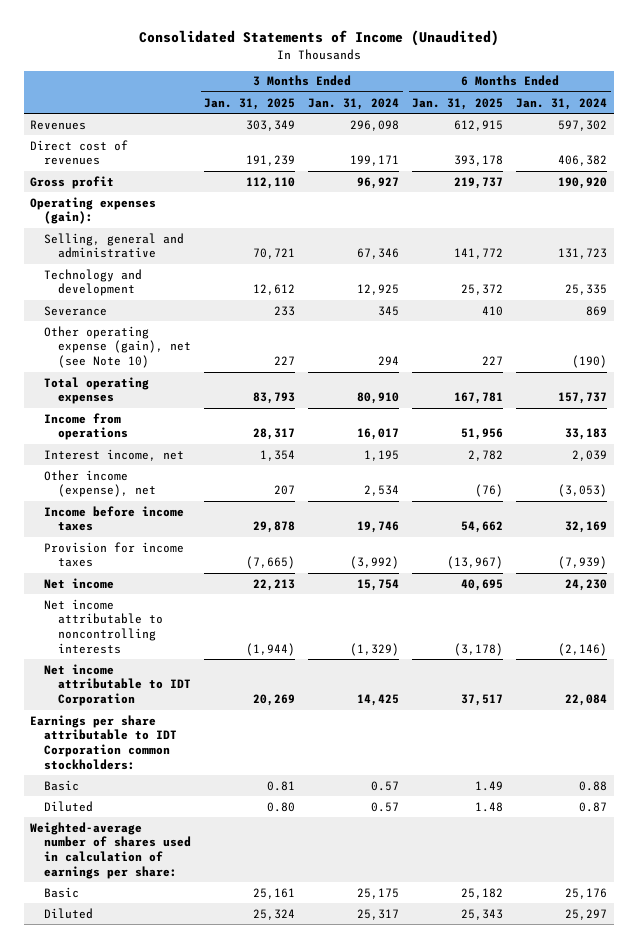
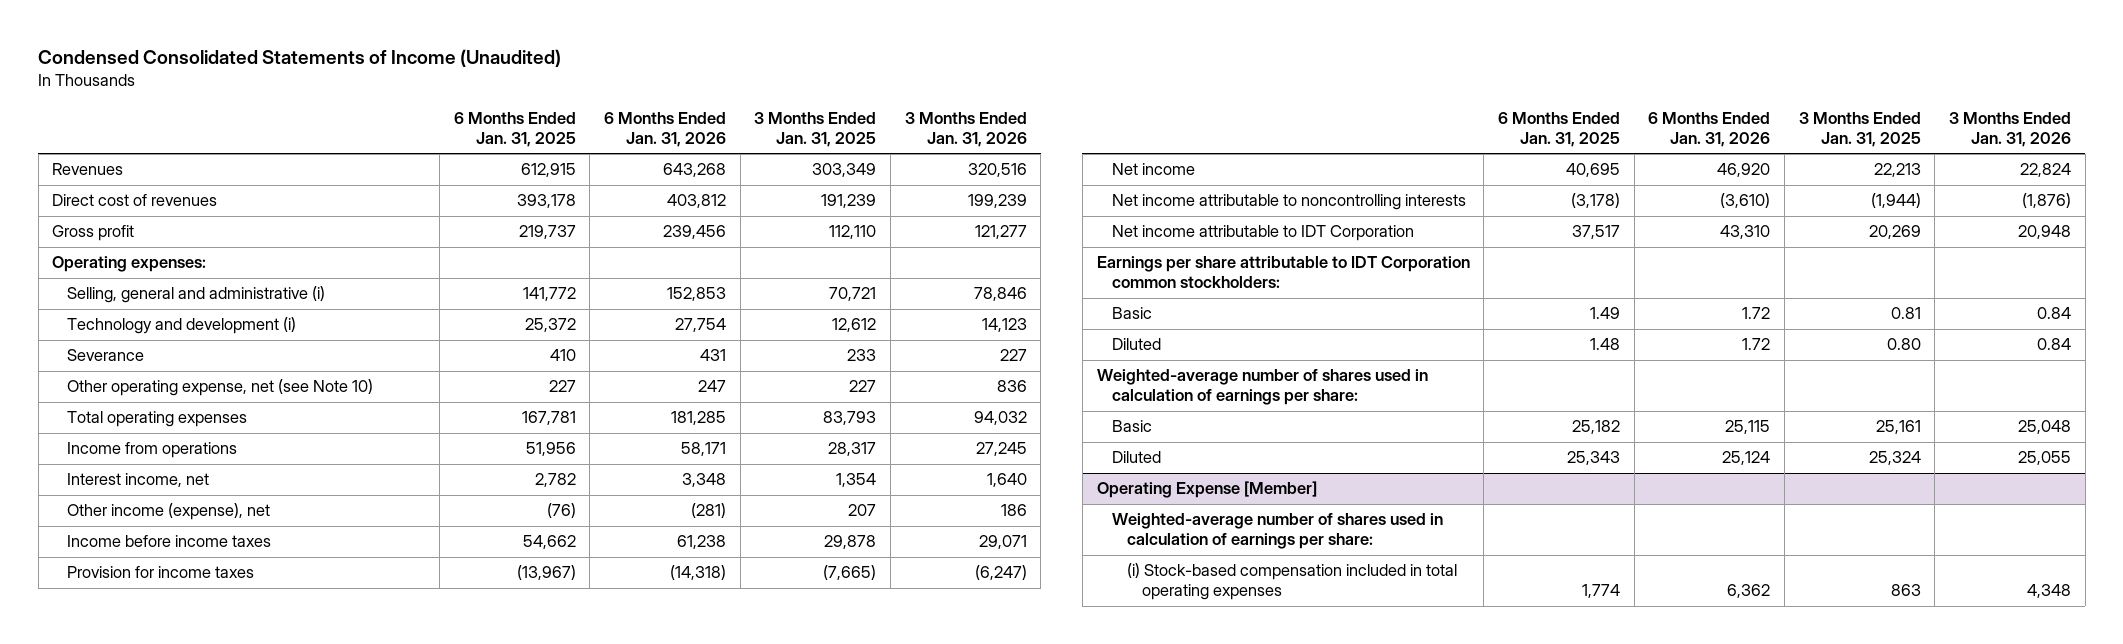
- Consolidated Statements of Income (Unaudited)
+ Condensed Consolidated Statements of Income (Unaudited)
- | 3 Months Ended Jan. 31, 2025 | 3 Months Ended Jan. 31, 2024 | 6 Months Ended Jan. 31, 2025 | 6 Months Ended Jan. 31, 2024
+ | 6 Months Ended Jan. 31, 2025 | 6 Months Ended Jan. 31, 2026 | 3 Months Ended Jan. 31, 2025 | 3 Months Ended Jan. 31, 2026
- Operating expenses (gain):
- Selling, general and administrative | 70,721 | 67,346 | 141,772 | 131,723
- Technology and development | 12,612 | 12,925 | 25,372 | 25,335
+ Operating expenses:
+ Selling, general and administrative (i) | 141,772 | 152,853 | 70,721 | 78,846
+ Technology and development (i) | 25,372 | 27,754 | 12,612 | 14,123
- Other operating expense (gain), net (see Note 10) | 227 | 294 | 227 | (190)
+ Other operating expense, net (see Note 10) | 227 | 247 | 227 | 836
+ Operating Expense [Member]
+ Weighted-average number of shares used in calculation of earnings per share:
+ (i) Stock-based compensation included in total operating expenses | 1,774 | 6,362 | 863 | 4,348

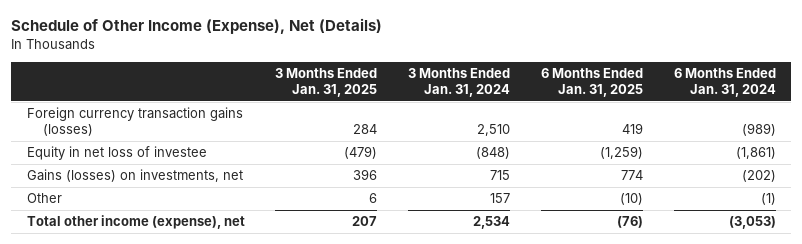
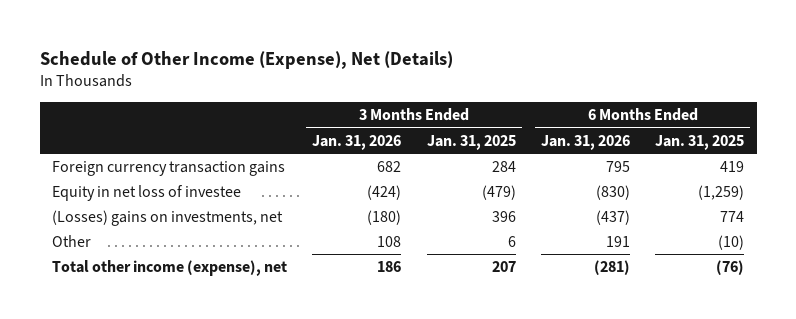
- | 3 Months Ended Jan. 31, 2025 | 3 Months Ended Jan. 31, 2024 | 6 Months Ended Jan. 31, 2025 | 6 Months Ended Jan. 31, 2024
+ | 3 Months Ended Jan. 31, 2026 | 3 Months Ended Jan. 31, 2025 | 6 Months Ended Jan. 31, 2026 | 6 Months Ended Jan. 31, 2025
- Foreign currency transaction gains (losses) | 284 | 2,510 | 419 | (989)
+ Foreign currency transaction gains | 682 | 284 | 795 | 419
- Gains (losses) on investments, net | 396 | 715 | 774 | (202)
+ (Losses) gains on investments, net | (180) | 396 | (437) | 774

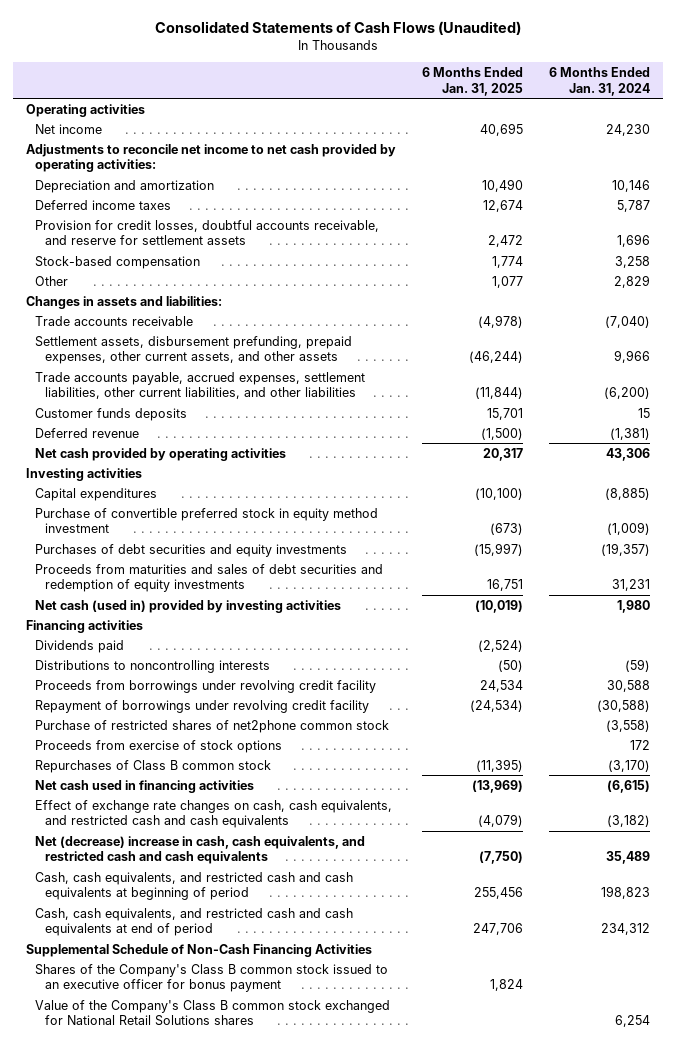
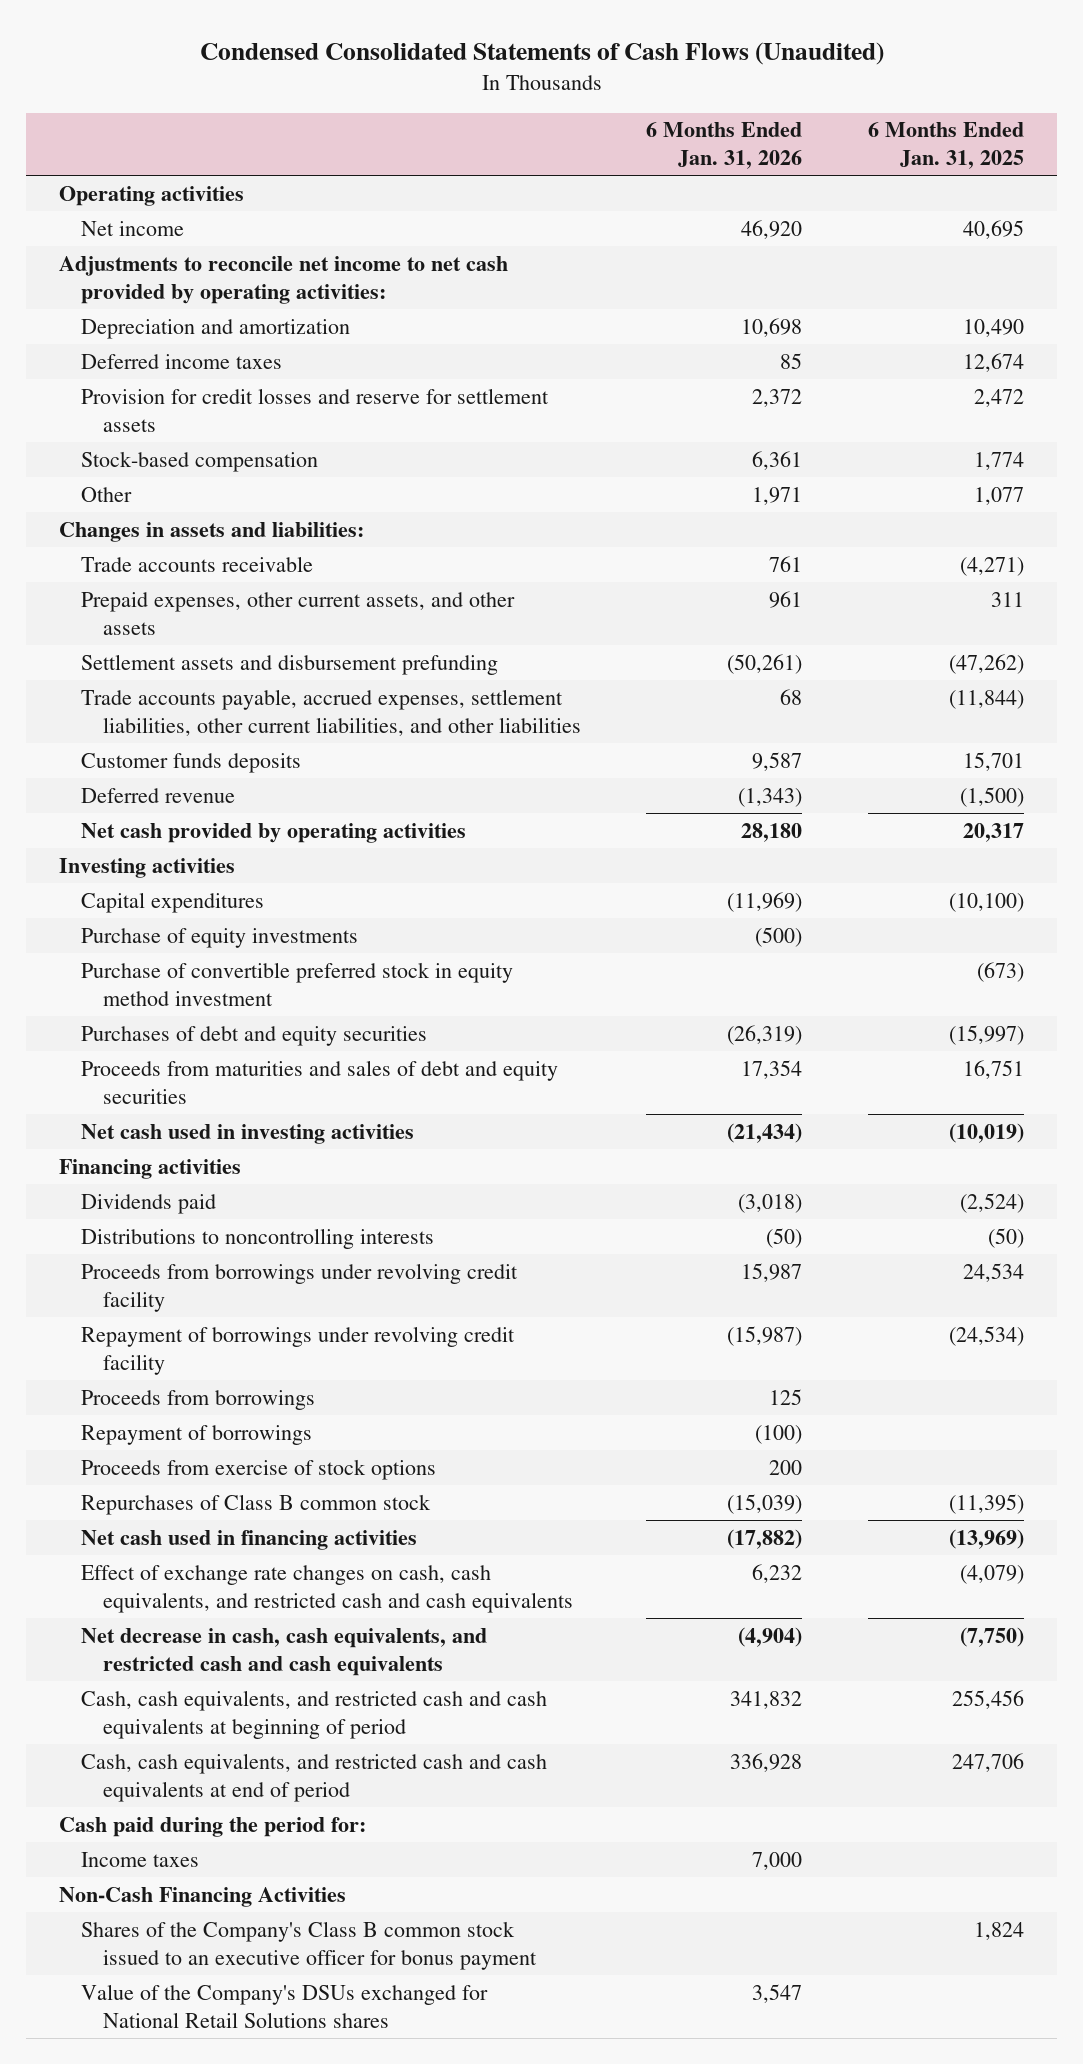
- Consolidated Statements of Cash Flows (Unaudited)
+ Condensed Consolidated Statements of Cash Flows (Unaudited)
- | 6 Months Ended Jan. 31, 2025 | 6 Months Ended Jan. 31, 2024
+ | 6 Months Ended Jan. 31, 2026 | 6 Months Ended Jan. 31, 2025
- Provision for credit losses, doubtful accounts receivable, and reserve for settlement assets | 2,472 | 1,696
+ Provision for credit losses and reserve for settlement assets | 2,372 | 2,472
- Trade accounts receivable | (4,978) | (7,040)
- Settlement assets, disbursement prefunding, prepaid expenses, other current assets, and other assets | (46,244) | 9,966
+ Trade accounts receivable | 761 | (4,271)
+ Prepaid expenses, other current assets, and other assets | 961 | 311
+ Settlement assets and disbursement prefunding | (50,261) | (47,262)
+ Purchase of equity investments | (500) |
- Purchases of debt securities and equity investments | (15,997) | (19,357)
- Proceeds from maturities and sales of debt securities and redemption of equity investments | 16,751 | 31,231
- Net cash (used in) provided by investing activities | (10,019) | 1,980
+ Purchases of debt and equity securities | (26,319) | (15,997)
+ Proceeds from maturities and sales of debt and equity securities | 17,354 | 16,751
+ Net cash used in investing activities | (21,434) | (10,019)
- Purchase of restricted shares of net2phone common stock | | (3,558)
+ Proceeds from borrowings | 125 |
+ Repayment of borrowings | (100) |
- Net (decrease) increase in cash, cash equivalents, and restricted cash and cash equivalents | (7,750) | 35,489
+ Net decrease in cash, cash equivalents, and restricted cash and cash equivalents | (4,904) | (7,750)
- Supplemental Schedule of Non-Cash Financing Activities
+ Cash paid during the period for:
+ Income taxes | 7,000 |
+ Non-Cash Financing Activities
- Value of the Company's Class B common stock exchanged for National Retail Solutions shares | | 6,254
+ Value of the Company's DSUs exchanged for National Retail Solutions shares | 3,547 |

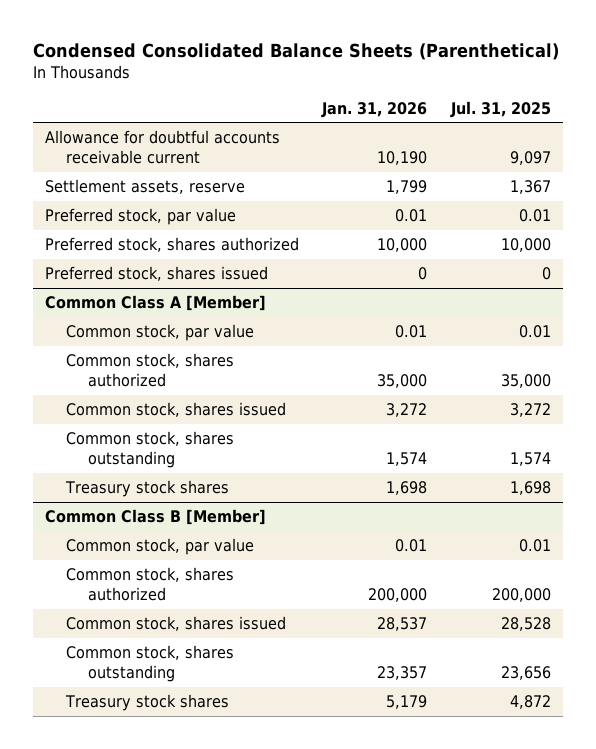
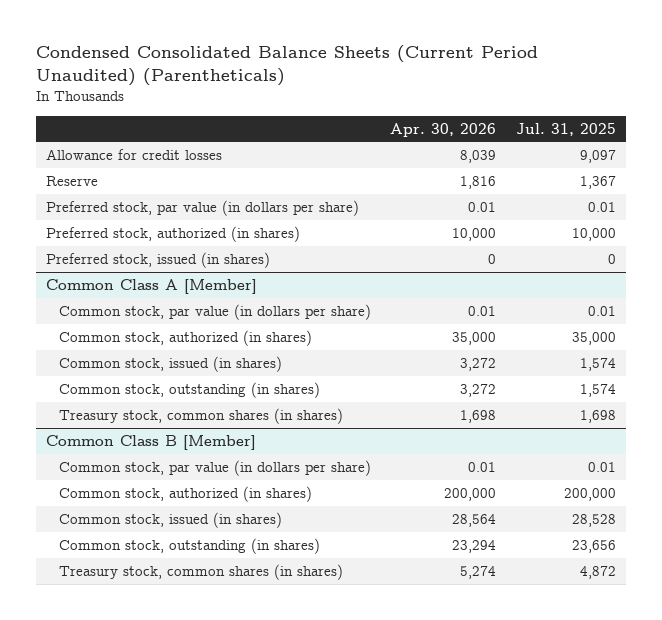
- Condensed Consolidated Balance Sheets (Parenthetical)
+ Condensed Consolidated Balance Sheets (Current Period Unaudited) (Parentheticals)
- | Jan. 31, 2026 | Jul. 31, 2025
+ | Apr. 30, 2026 | Jul. 31, 2025
- Allowance for doubtful accounts receivable current | 10,190 | 9,097
- Settlement assets, reserve | 1,799 | 1,367
- Preferred stock, par value | 0.01 | 0.01
- Preferred stock, shares authorized | 10,000 | 10,000
- Preferred stock, shares issued | 0 | 0
+ Allowance for credit losses | 8,039 | 9,097
+ Reserve | 1,816 | 1,367
+ Preferred stock, par value (in dollars per share) | 0.01 | 0.01
+ Preferred stock, authorized (in shares) | 10,000 | 10,000
+ Preferred stock, issued (in shares) | 0 | 0
@ Common Class A [Member]
- Common stock, par value | 0.01 | 0.01
- Common stock, shares authorized | 35,000 | 35,000
- Common stock, shares issued | 3,272 | 3,272
- Common stock, shares outstanding | 1,574 | 1,574
- Treasury stock shares | 1,698 | 1,698
+ Common stock, par value (in dollars per share) | 0.01 | 0.01
+ Common stock, authorized (in shares) | 35,000 | 35,000
+ Common stock, issued (in shares) | 3,272 | 1,574
+ Common stock, outstanding (in shares) | 3,272 | 1,574
+ Treasury stock, common shares (in shares) | 1,698 | 1,698
@ Common Class B [Member]
- Common stock, par value | 0.01 | 0.01
- Common stock, shares authorized | 200,000 | 200,000
- Common stock, shares issued | 28,537 | 28,528
- Common stock, shares outstanding | 23,357 | 23,656
- Treasury stock shares | 5,179 | 4,872
+ Common stock, par value (in dollars per share) | 0.01 | 0.01
+ Common stock, authorized (in shares) | 200,000 | 200,000
+ Common stock, issued (in shares) | 28,564 | 28,528
+ Common stock, outstanding (in shares) | 23,294 | 23,656
+ Treasury stock, common shares (in shares) | 5,274 | 4,872

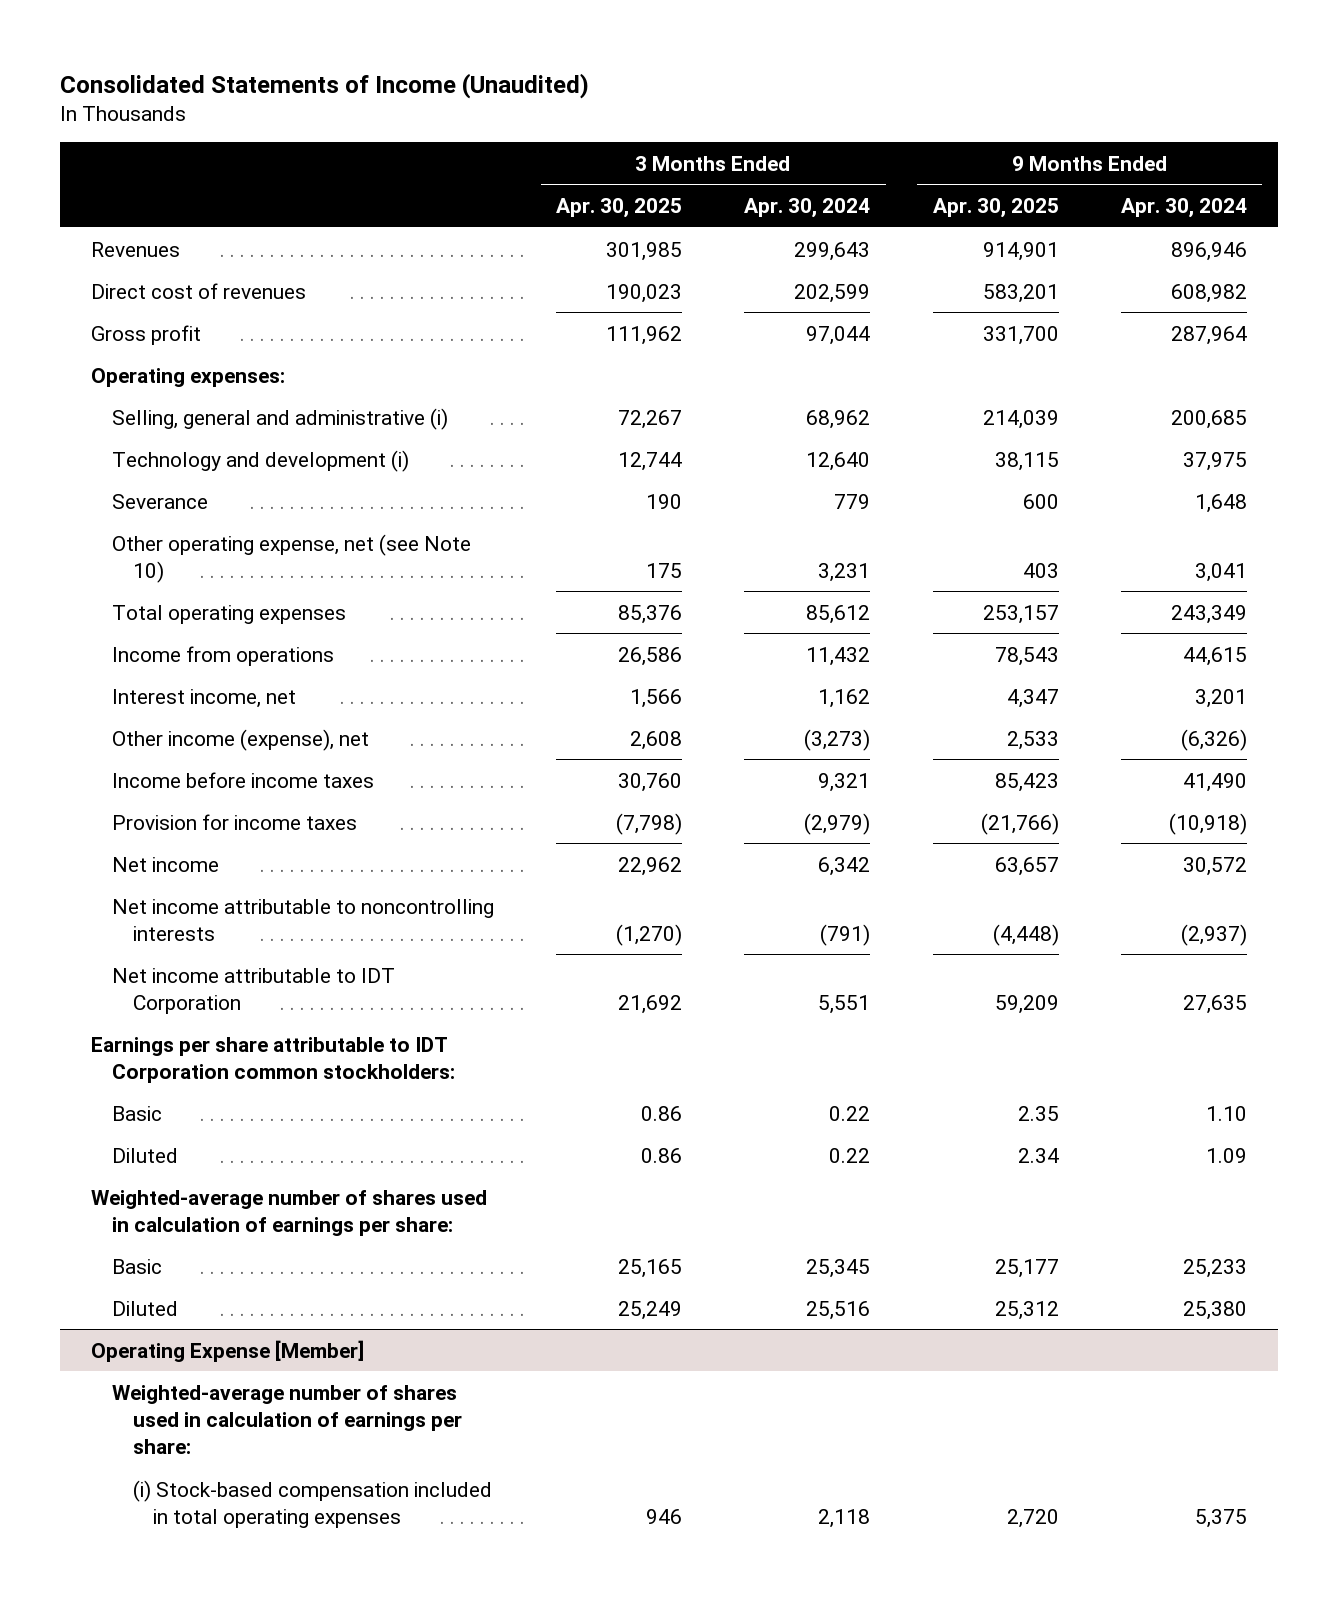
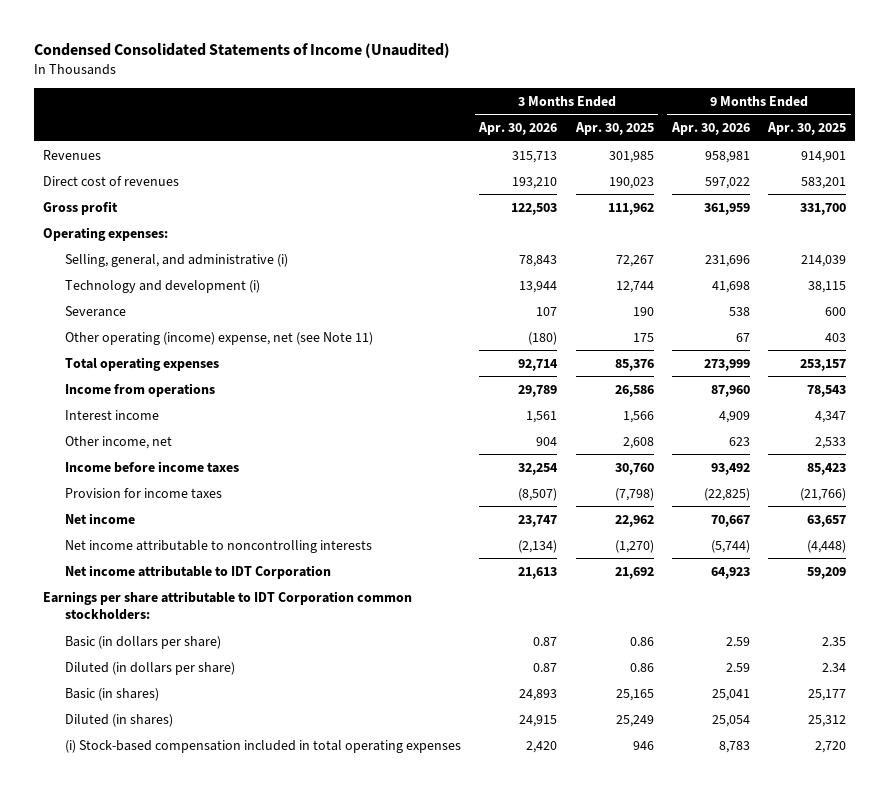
- Consolidated Statements of Income (Unaudited)
+ Condensed Consolidated Statements of Income (Unaudited)
- | 3 Months Ended Apr. 30, 2025 | 3 Months Ended Apr. 30, 2024 | 9 Months Ended Apr. 30, 2025 | 9 Months Ended Apr. 30, 2024
+ | 3 Months Ended Apr. 30, 2026 | 3 Months Ended Apr. 30, 2025 | 9 Months Ended Apr. 30, 2026 | 9 Months Ended Apr. 30, 2025
- Selling, general and administrative (i) | 72,267 | 68,962 | 214,039 | 200,685
+ Selling, general, and administrative (i) | 78,843 | 72,267 | 231,696 | 214,039
- Other operating expense, net (see Note 10) | 175 | 3,231 | 403 | 3,041
+ Other operating (income) expense, net (see Note 11) | (180) | 175 | 67 | 403
- Interest income, net | 1,566 | 1,162 | 4,347 | 3,201
- Other income (expense), net | 2,608 | (3,273) | 2,533 | (6,326)
+ Interest income | 1,561 | 1,566 | 4,909 | 4,347
+ Other income, net | 904 | 2,608 | 623 | 2,533
- Basic | 0.86 | 0.22 | 2.35 | 1.10
- Diluted | 0.86 | 0.22 | 2.34 | 1.09
- Weighted-average number of shares used in calculation of earnings per share:
- Basic | 25,165 | 25,345 | 25,177 | 25,233
- Diluted | 25,249 | 25,516 | 25,312 | 25,380
- Operating Expense [Member]
- Weighted-average number of shares used in calculation of earnings per share:
+ Basic (in dollars per share) | 0.87 | 0.86 | 2.59 | 2.35
+ Diluted (in dollars per share) | 0.87 | 0.86 | 2.59 | 2.34
+ Basic (in shares) | 24,893 | 25,165 | 25,041 | 25,177
+ Diluted (in shares) | 24,915 | 25,249 | 25,054 | 25,312

